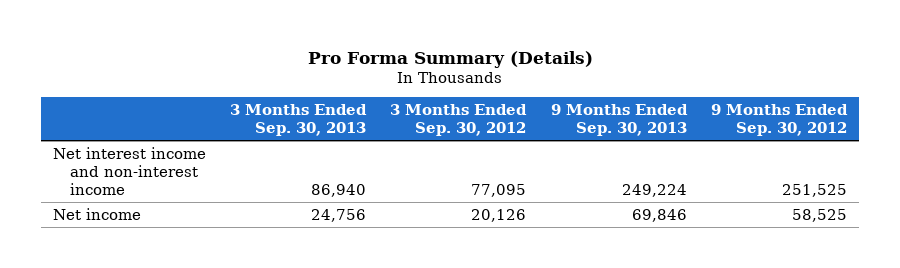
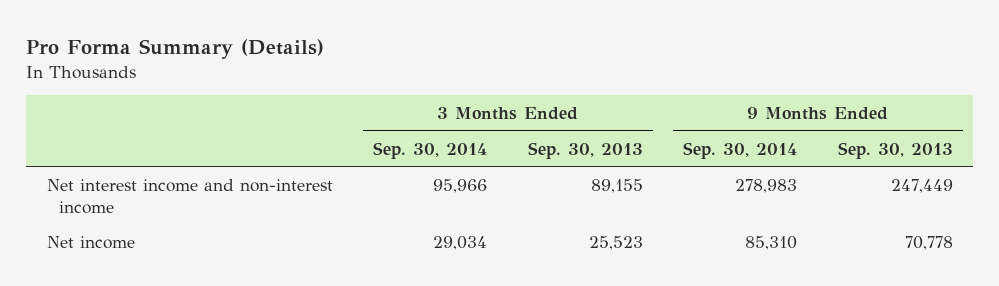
- | 3 Months Ended Sep. 30, 2013 | 3 Months Ended Sep. 30, 2012 | 9 Months Ended Sep. 30, 2013 | 9 Months Ended Sep. 30, 2012
+ | 3 Months Ended Sep. 30, 2014 | 3 Months Ended Sep. 30, 2013 | 9 Months Ended Sep. 30, 2014 | 9 Months Ended Sep. 30, 2013
- Net interest income and non-interest income | 86,940 | 77,095 | 249,224 | 251,525
- Net income | 24,756 | 20,126 | 69,846 | 58,525
+ Net interest income and non-interest income | 95,966 | 89,155 | 278,983 | 247,449
+ Net income | 29,034 | 25,523 | 85,310 | 70,778

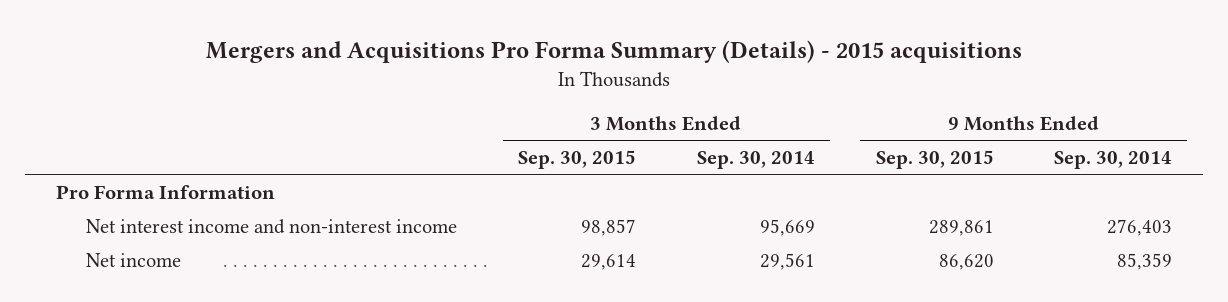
- Pro Forma Summary (Details)
+ Mergers and Acquisitions Pro Forma Summary (Details) - 2015 acquisitions
- | 3 Months Ended Sep. 30, 2014 | 3 Months Ended Sep. 30, 2013 | 9 Months Ended Sep. 30, 2014 | 9 Months Ended Sep. 30, 2013
+ | 3 Months Ended Sep. 30, 2015 | 3 Months Ended Sep. 30, 2014 | 9 Months Ended Sep. 30, 2015 | 9 Months Ended Sep. 30, 2014
- Net interest income and non-interest income | 95,966 | 89,155 | 278,983 | 247,449
- Net income | 29,034 | 25,523 | 85,310 | 70,778
+ Pro Forma Information
+ Net interest income and non-interest income | 98,857 | 95,669 | 289,861 | 276,403
+ Net income | 29,614 | 29,561 | 86,620 | 85,359

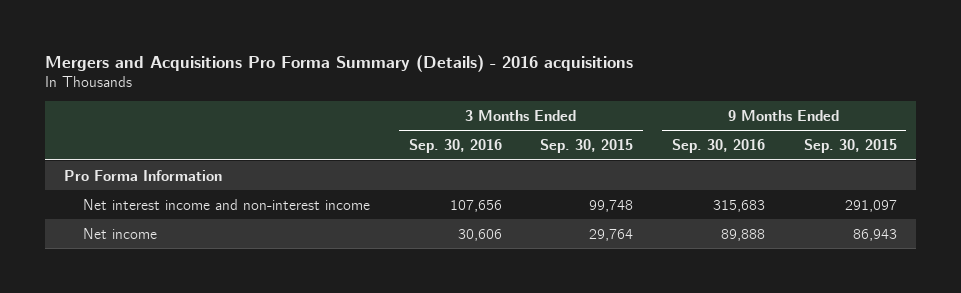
- Mergers and Acquisitions Pro Forma Summary (Details) - 2015 acquisitions
+ Mergers and Acquisitions Pro Forma Summary (Details) - 2016 acquisitions
- | 3 Months Ended Sep. 30, 2015 | 3 Months Ended Sep. 30, 2014 | 9 Months Ended Sep. 30, 2015 | 9 Months Ended Sep. 30, 2014
+ | 3 Months Ended Sep. 30, 2016 | 3 Months Ended Sep. 30, 2015 | 9 Months Ended Sep. 30, 2016 | 9 Months Ended Sep. 30, 2015
- Net interest income and non-interest income | 98,857 | 95,669 | 289,861 | 276,403
- Net income | 29,614 | 29,561 | 86,620 | 85,359
+ Net interest income and non-interest income | 107,656 | 99,748 | 315,683 | 291,097
+ Net income | 30,606 | 29,764 | 89,888 | 86,943

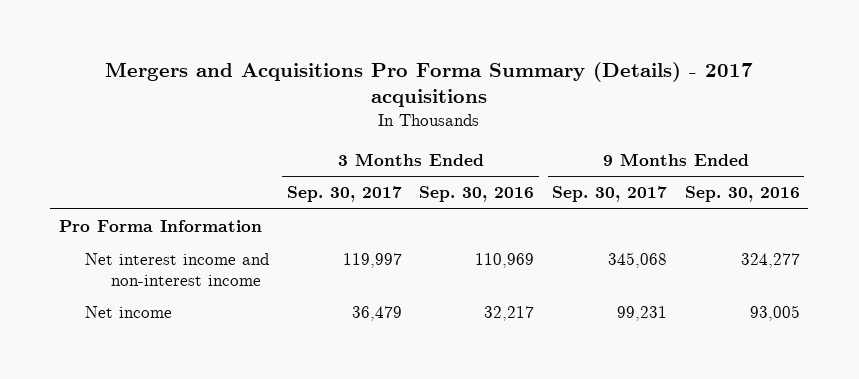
- Mergers and Acquisitions Pro Forma Summary (Details) - 2016 acquisitions
+ Mergers and Acquisitions Pro Forma Summary (Details) - 2017 acquisitions
- | 3 Months Ended Sep. 30, 2016 | 3 Months Ended Sep. 30, 2015 | 9 Months Ended Sep. 30, 2016 | 9 Months Ended Sep. 30, 2015
+ | 3 Months Ended Sep. 30, 2017 | 3 Months Ended Sep. 30, 2016 | 9 Months Ended Sep. 30, 2017 | 9 Months Ended Sep. 30, 2016
- Net interest income and non-interest income | 107,656 | 99,748 | 315,683 | 291,097
- Net income | 30,606 | 29,764 | 89,888 | 86,943
+ Net interest income and non-interest income | 119,997 | 110,969 | 345,068 | 324,277
+ Net income | 36,479 | 32,217 | 99,231 | 93,005

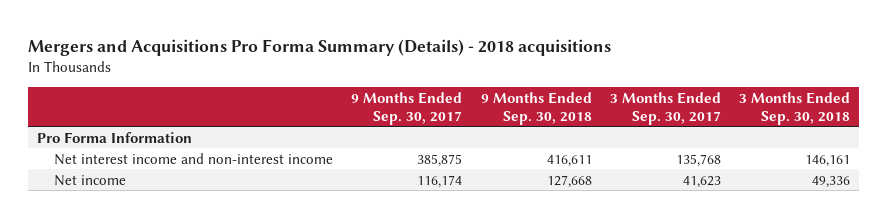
- Mergers and Acquisitions Pro Forma Summary (Details) - 2017 acquisitions
+ Mergers and Acquisitions Pro Forma Summary (Details) - 2018 acquisitions
- | 3 Months Ended Sep. 30, 2017 | 3 Months Ended Sep. 30, 2016 | 9 Months Ended Sep. 30, 2017 | 9 Months Ended Sep. 30, 2016
+ | 9 Months Ended Sep. 30, 2017 | 9 Months Ended Sep. 30, 2018 | 3 Months Ended Sep. 30, 2017 | 3 Months Ended Sep. 30, 2018
- Net interest income and non-interest income | 119,997 | 110,969 | 345,068 | 324,277
- Net income | 36,479 | 32,217 | 99,231 | 93,005
+ Net interest income and non-interest income | 385,875 | 416,611 | 135,768 | 146,161
+ Net income | 116,174 | 127,668 | 41,623 | 49,336

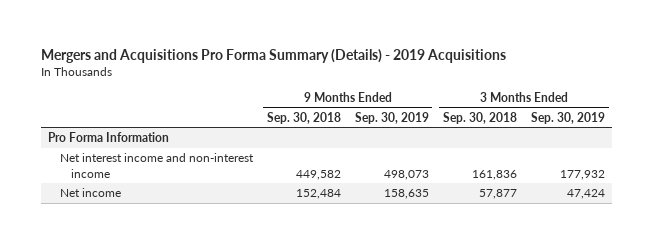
- Mergers and Acquisitions Pro Forma Summary (Details) - 2018 acquisitions
+ Mergers and Acquisitions Pro Forma Summary (Details) - 2019 Acquisitions
- | 9 Months Ended Sep. 30, 2017 | 9 Months Ended Sep. 30, 2018 | 3 Months Ended Sep. 30, 2017 | 3 Months Ended Sep. 30, 2018
+ | 9 Months Ended Sep. 30, 2018 | 9 Months Ended Sep. 30, 2019 | 3 Months Ended Sep. 30, 2018 | 3 Months Ended Sep. 30, 2019
- Net interest income and non-interest income | 385,875 | 416,611 | 135,768 | 146,161
- Net income | 116,174 | 127,668 | 41,623 | 49,336
+ Net interest income and non-interest income | 449,582 | 498,073 | 161,836 | 177,932
+ Net income | 152,484 | 158,635 | 57,877 | 47,424

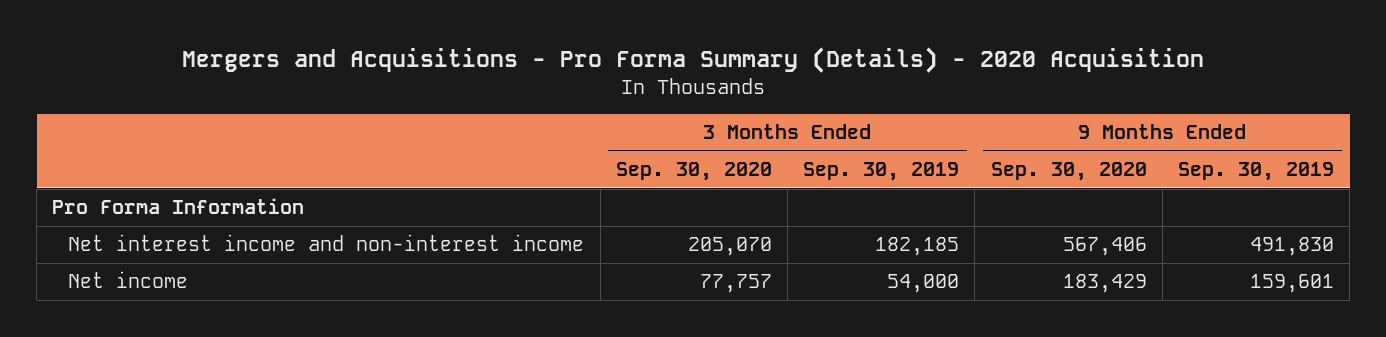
- Mergers and Acquisitions Pro Forma Summary (Details) - 2019 Acquisitions
+ Mergers and Acquisitions - Pro Forma Summary (Details) - 2020 Acquisition
- | 9 Months Ended Sep. 30, 2018 | 9 Months Ended Sep. 30, 2019 | 3 Months Ended Sep. 30, 2018 | 3 Months Ended Sep. 30, 2019
+ | 3 Months Ended Sep. 30, 2020 | 3 Months Ended Sep. 30, 2019 | 9 Months Ended Sep. 30, 2020 | 9 Months Ended Sep. 30, 2019
- Net interest income and non-interest income | 449,582 | 498,073 | 161,836 | 177,932
- Net income | 152,484 | 158,635 | 57,877 | 47,424
+ Net interest income and non-interest income | 205,070 | 182,185 | 567,406 | 491,830
+ Net income | 77,757 | 54,000 | 183,429 | 159,601

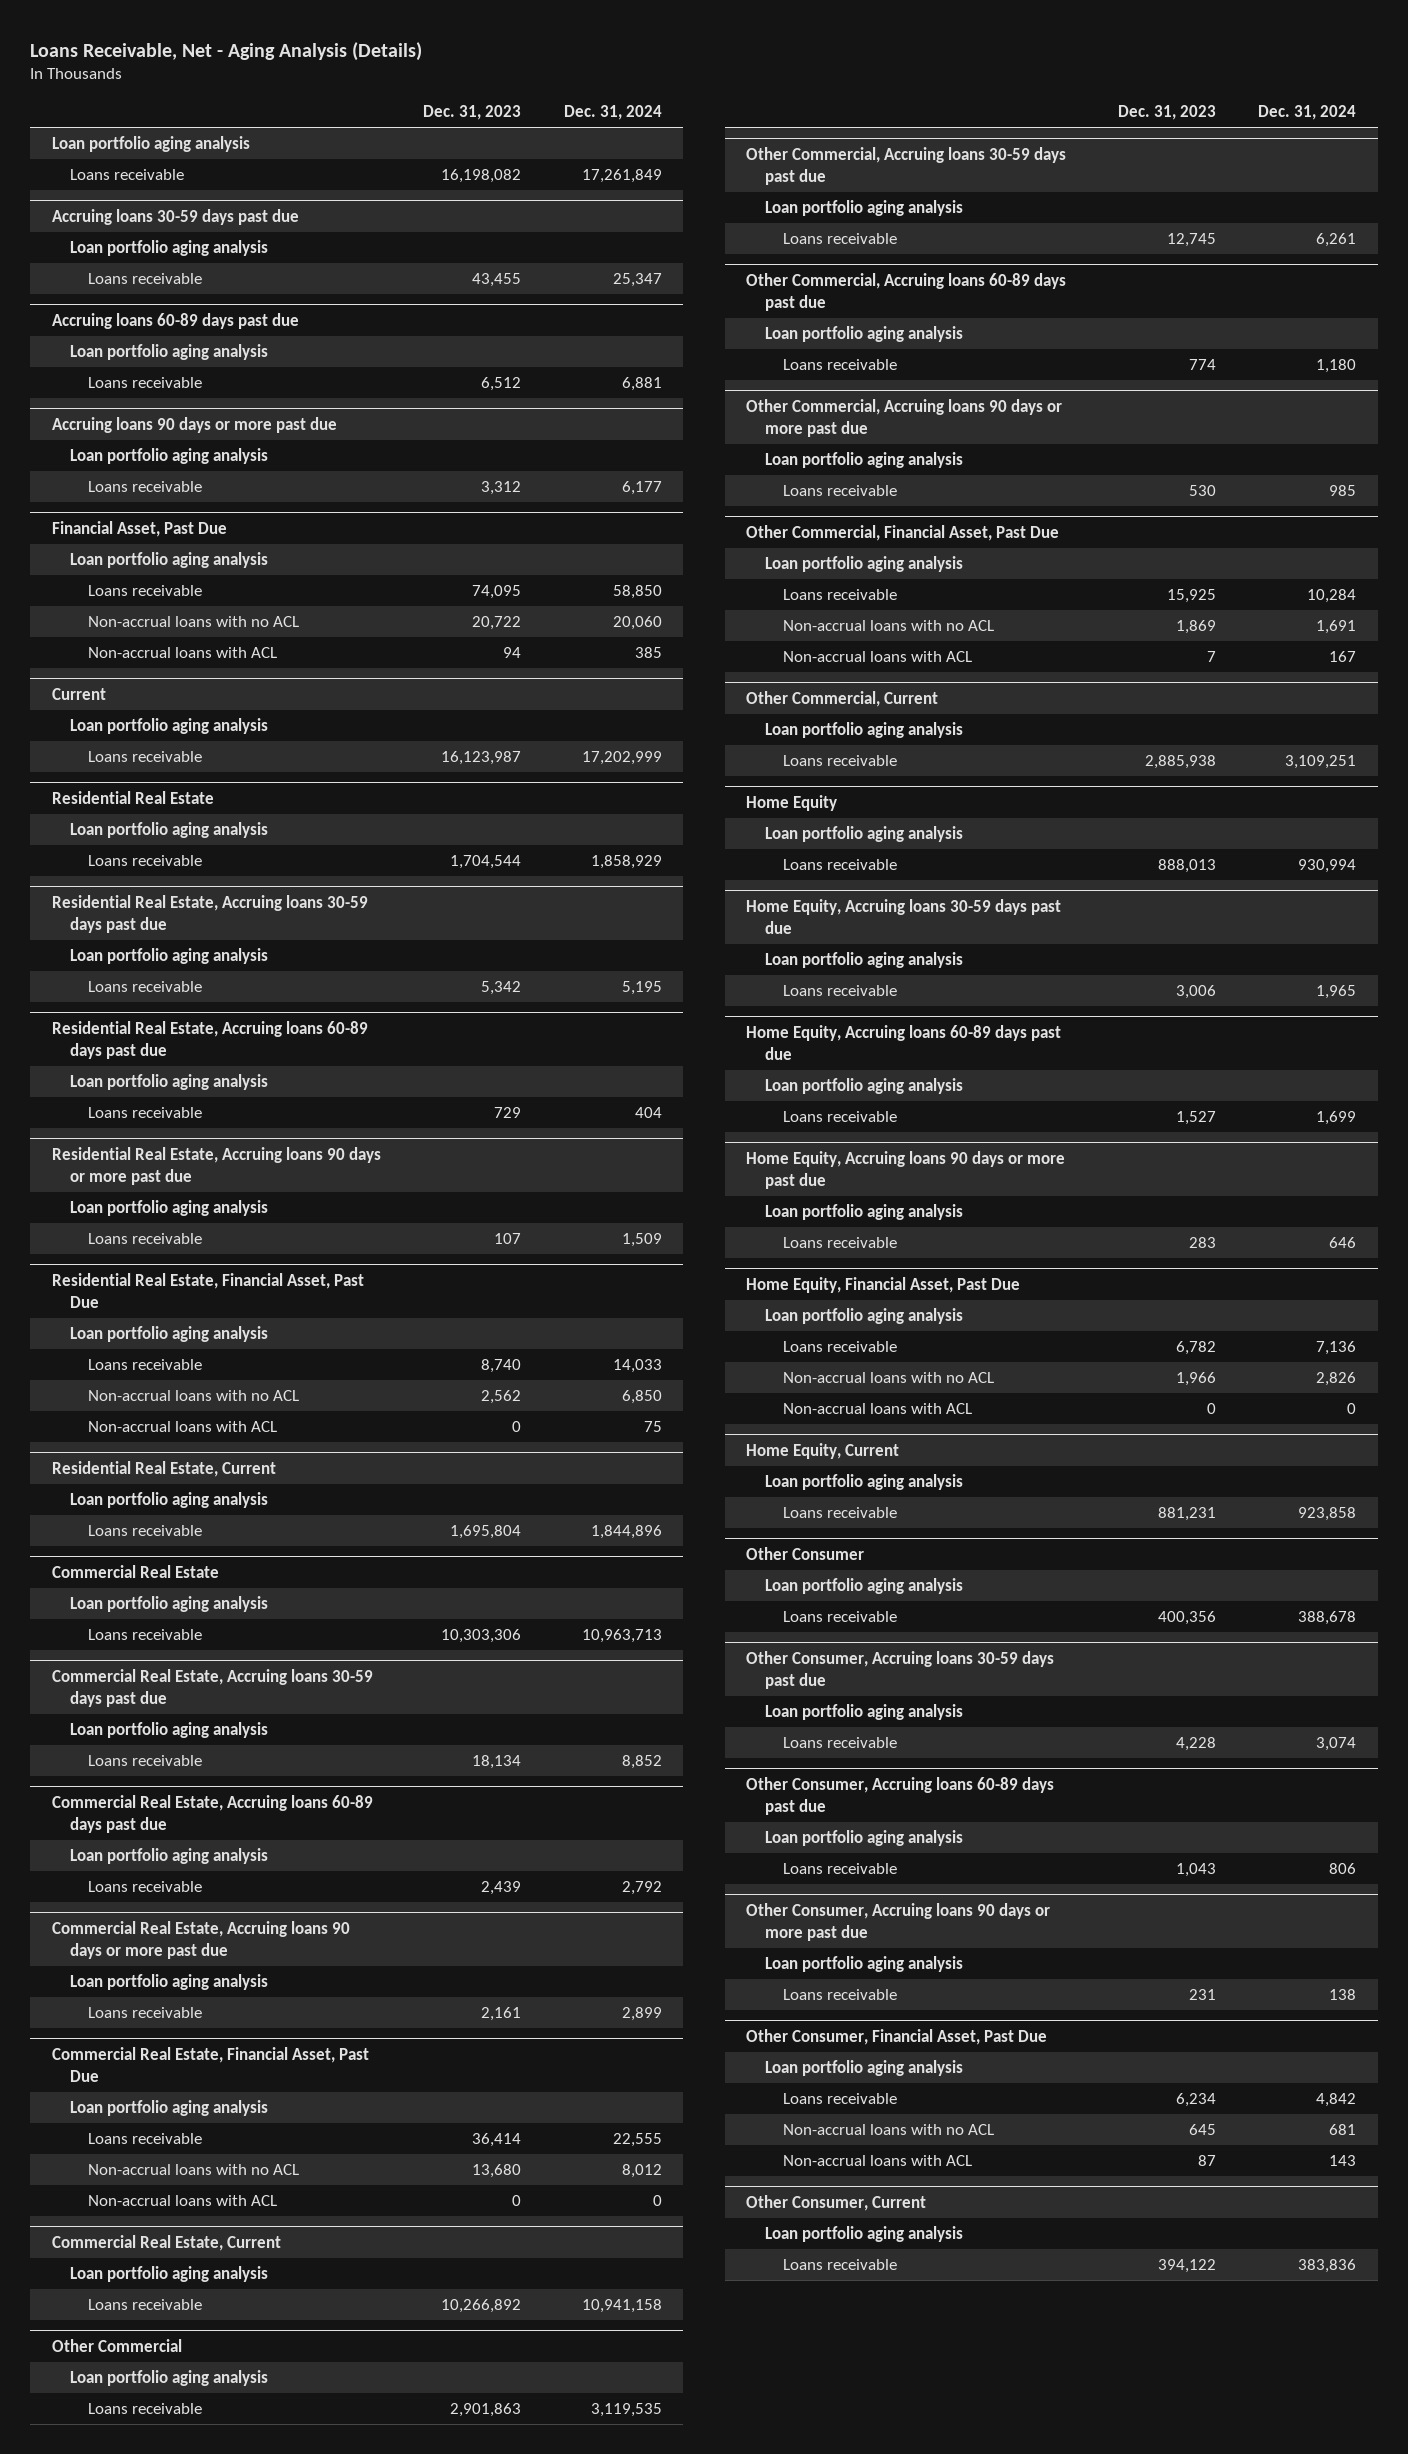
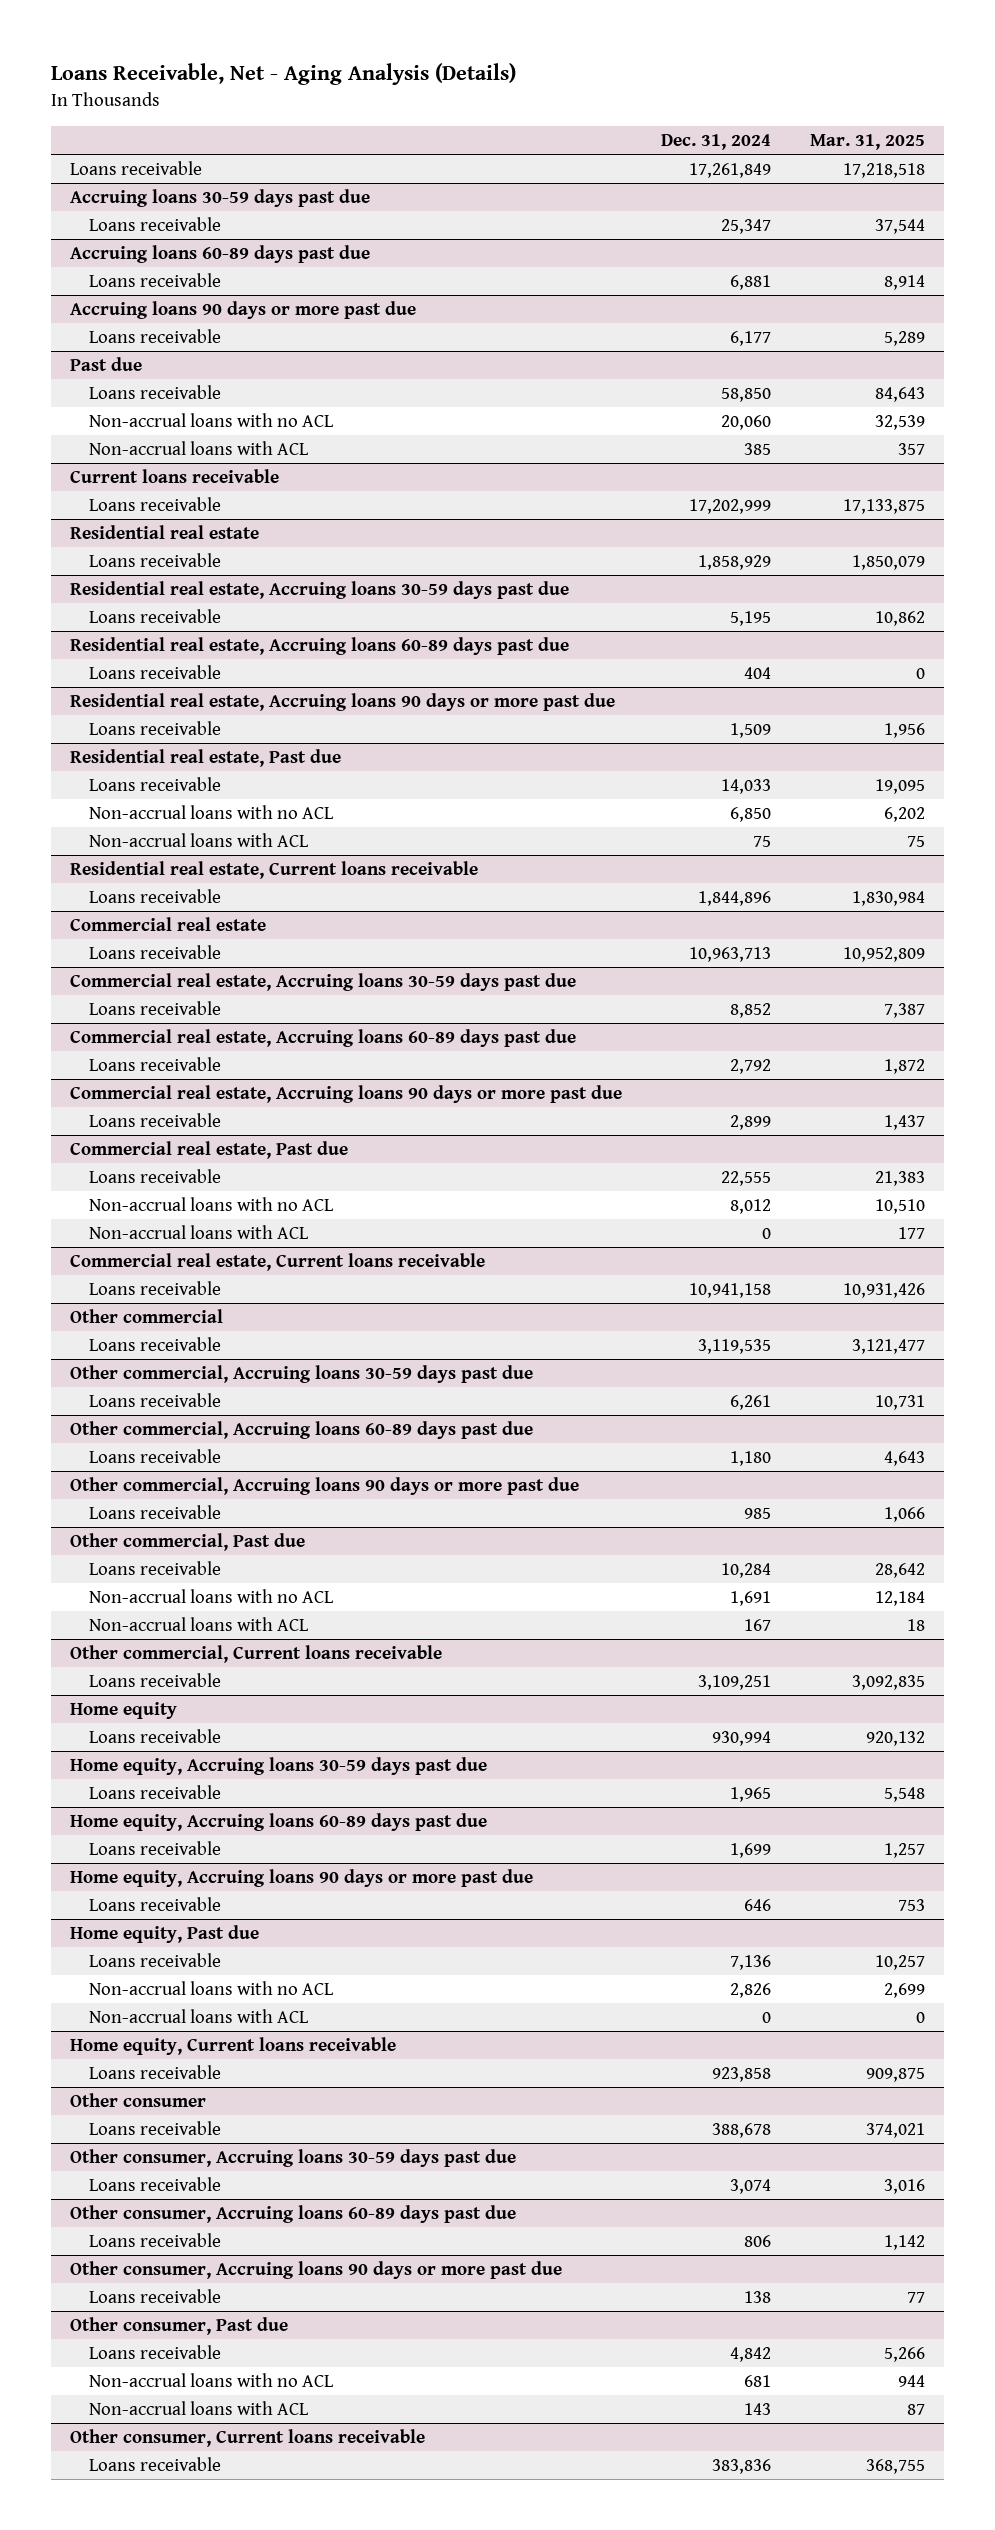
- | Dec. 31, 2023 | Dec. 31, 2024
+ | Dec. 31, 2024 | Mar. 31, 2025
- Loan portfolio aging analysis
@ Accruing loans 30-59 days past due
- Loan portfolio aging analysis
@ Accruing loans 60-89 days past due
- Loan portfolio aging analysis
@ Accruing loans 90 days or more past due
- Loan portfolio aging analysis
- Financial Asset, Past Due
- Loan portfolio aging analysis
+ Past due
- Current
- Loan portfolio aging analysis
+ Current loans receivable
- Residential Real Estate
- Loan portfolio aging analysis
+ Residential real estate
- Residential Real Estate, Accruing loans 30-59 days past due
- Loan portfolio aging analysis
+ Residential real estate, Accruing loans 30-59 days past due
- Residential Real Estate, Accruing loans 60-89 days past due
- Loan portfolio aging analysis
+ Residential real estate, Accruing loans 60-89 days past due
- Residential Real Estate, Accruing loans 90 days or more past due
- Loan portfolio aging analysis
+ Residential real estate, Accruing loans 90 days or more past due
- Residential Real Estate, Financial Asset, Past Due
- Loan portfolio aging analysis
+ Residential real estate, Past due
- Residential Real Estate, Current
- Loan portfolio aging analysis
+ Residential real estate, Current loans receivable
- Commercial Real Estate
- Loan portfolio aging analysis
+ Commercial real estate
- Commercial Real Estate, Accruing loans 30-59 days past due
- Loan portfolio aging analysis
+ Commercial real estate, Accruing loans 30-59 days past due
- Commercial Real Estate, Accruing loans 60-89 days past due
- Loan portfolio aging analysis
+ Commercial real estate, Accruing loans 60-89 days past due
- Commercial Real Estate, Accruing loans 90 days or more past due
- Loan portfolio aging analysis
+ Commercial real estate, Accruing loans 90 days or more past due
- Commercial Real Estate, Financial Asset, Past Due
- Loan portfolio aging analysis
+ Commercial real estate, Past due
- Commercial Real Estate, Current
- Loan portfolio aging analysis
+ Commercial real estate, Current loans receivable
- Other Commercial
- Loan portfolio aging analysis
+ Other commercial
- Other Commercial, Accruing loans 30-59 days past due
- Loan portfolio aging analysis
+ Other commercial, Accruing loans 30-59 days past due
- Other Commercial, Accruing loans 60-89 days past due
- Loan portfolio aging analysis
+ Other commercial, Accruing loans 60-89 days past due
- Other Commercial, Accruing loans 90 days or more past due
- Loan portfolio aging analysis
+ Other commercial, Accruing loans 90 days or more past due
- Other Commercial, Financial Asset, Past Due
- Loan portfolio aging analysis
+ Other commercial, Past due
- Other Commercial, Current
- Loan portfolio aging analysis
+ Other commercial, Current loans receivable
- Home Equity
- Loan portfolio aging analysis
+ Home equity
- Home Equity, Accruing loans 30-59 days past due
- Loan portfolio aging analysis
+ Home equity, Accruing loans 30-59 days past due
- Home Equity, Accruing loans 60-89 days past due
- Loan portfolio aging analysis
+ Home equity, Accruing loans 60-89 days past due
- Home Equity, Accruing loans 90 days or more past due
- Loan portfolio aging analysis
+ Home equity, Accruing loans 90 days or more past due
- Home Equity, Financial Asset, Past Due
- Loan portfolio aging analysis
+ Home equity, Past due
- Home Equity, Current
- Loan portfolio aging analysis
+ Home equity, Current loans receivable
- Other Consumer
- Loan portfolio aging analysis
+ Other consumer
- Other Consumer, Accruing loans 30-59 days past due
- Loan portfolio aging analysis
+ Other consumer, Accruing loans 30-59 days past due
- Other Consumer, Accruing loans 60-89 days past due
- Loan portfolio aging analysis
+ Other consumer, Accruing loans 60-89 days past due
- Other Consumer, Accruing loans 90 days or more past due
- Loan portfolio aging analysis
+ Other consumer, Accruing loans 90 days or more past due
- Other Consumer, Financial Asset, Past Due
- Loan portfolio aging analysis
+ Other consumer, Past due
- Other Consumer, Current
- Loan portfolio aging analysis
+ Other consumer, Current loans receivable

